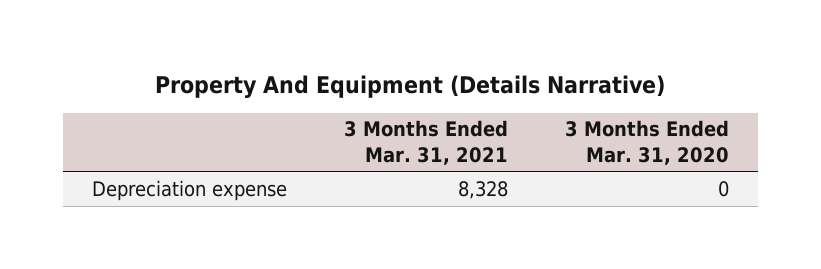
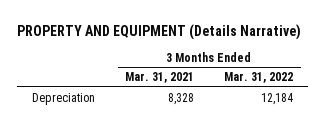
- Property And Equipment (Details Narrative)
+ PROPERTY AND EQUIPMENT (Details Narrative)
- | 3 Months Ended Mar. 31, 2021 | 3 Months Ended Mar. 31, 2020
+ | 3 Months Ended Mar. 31, 2021 | 3 Months Ended Mar. 31, 2022
- Depreciation expense | 8,328 | 0
+ Depreciation | 8,328 | 12,184

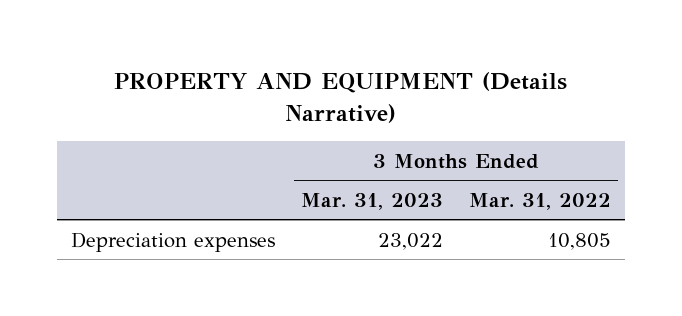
- | 3 Months Ended Mar. 31, 2021 | 3 Months Ended Mar. 31, 2022
+ | 3 Months Ended Mar. 31, 2023 | 3 Months Ended Mar. 31, 2022
- Depreciation | 8,328 | 12,184
+ Depreciation expenses | 23,022 | 10,805

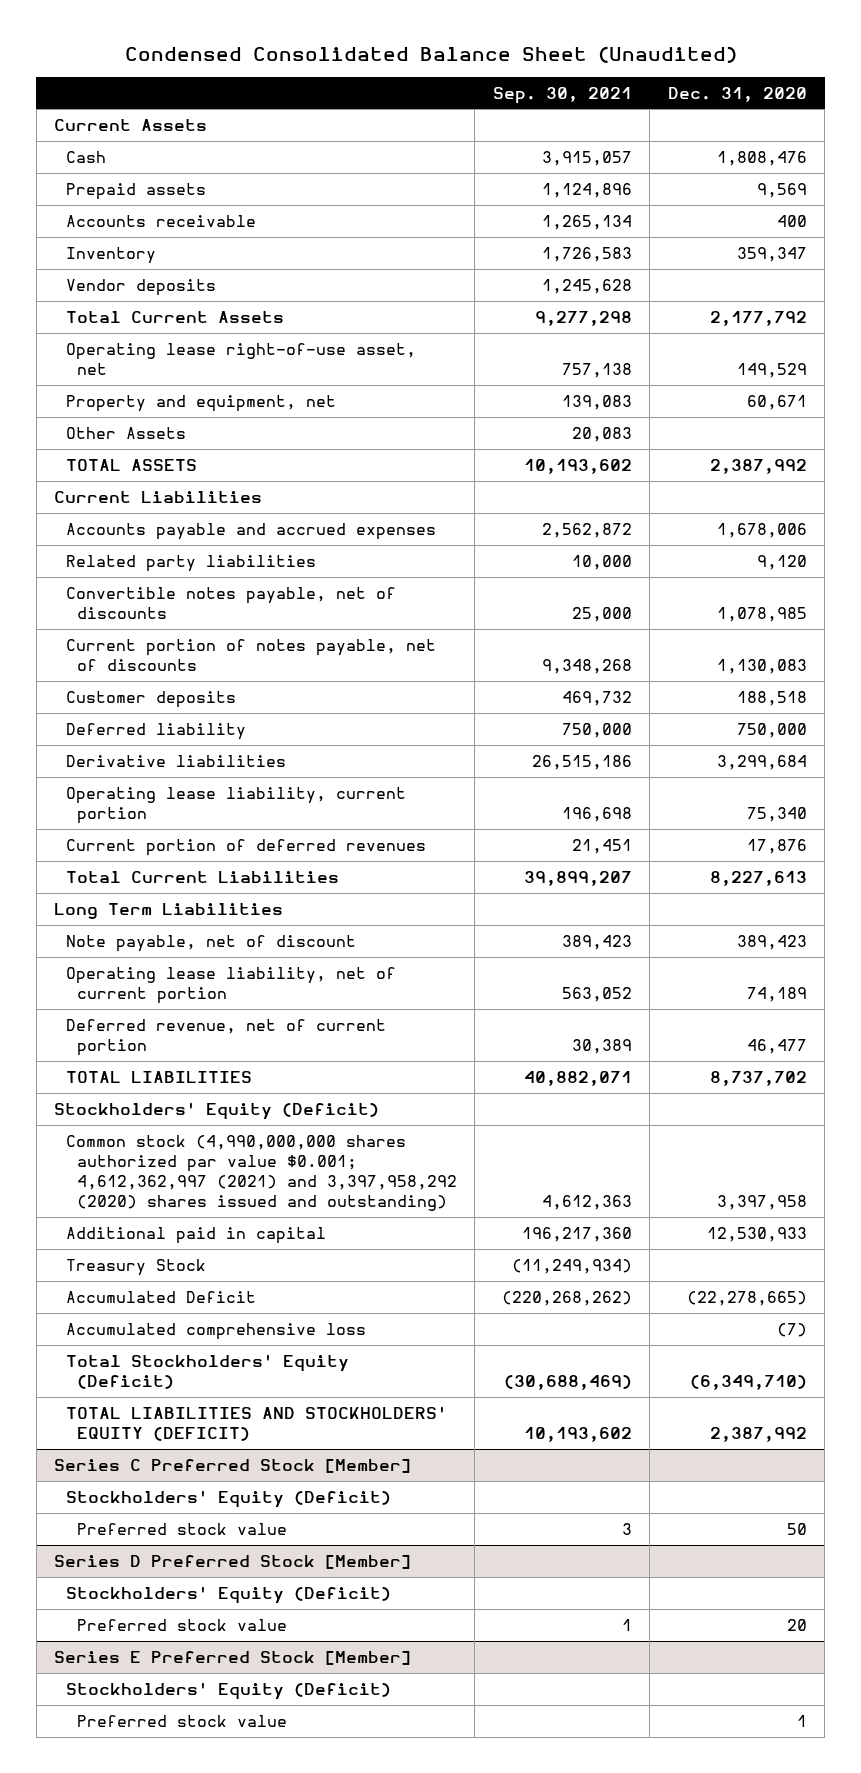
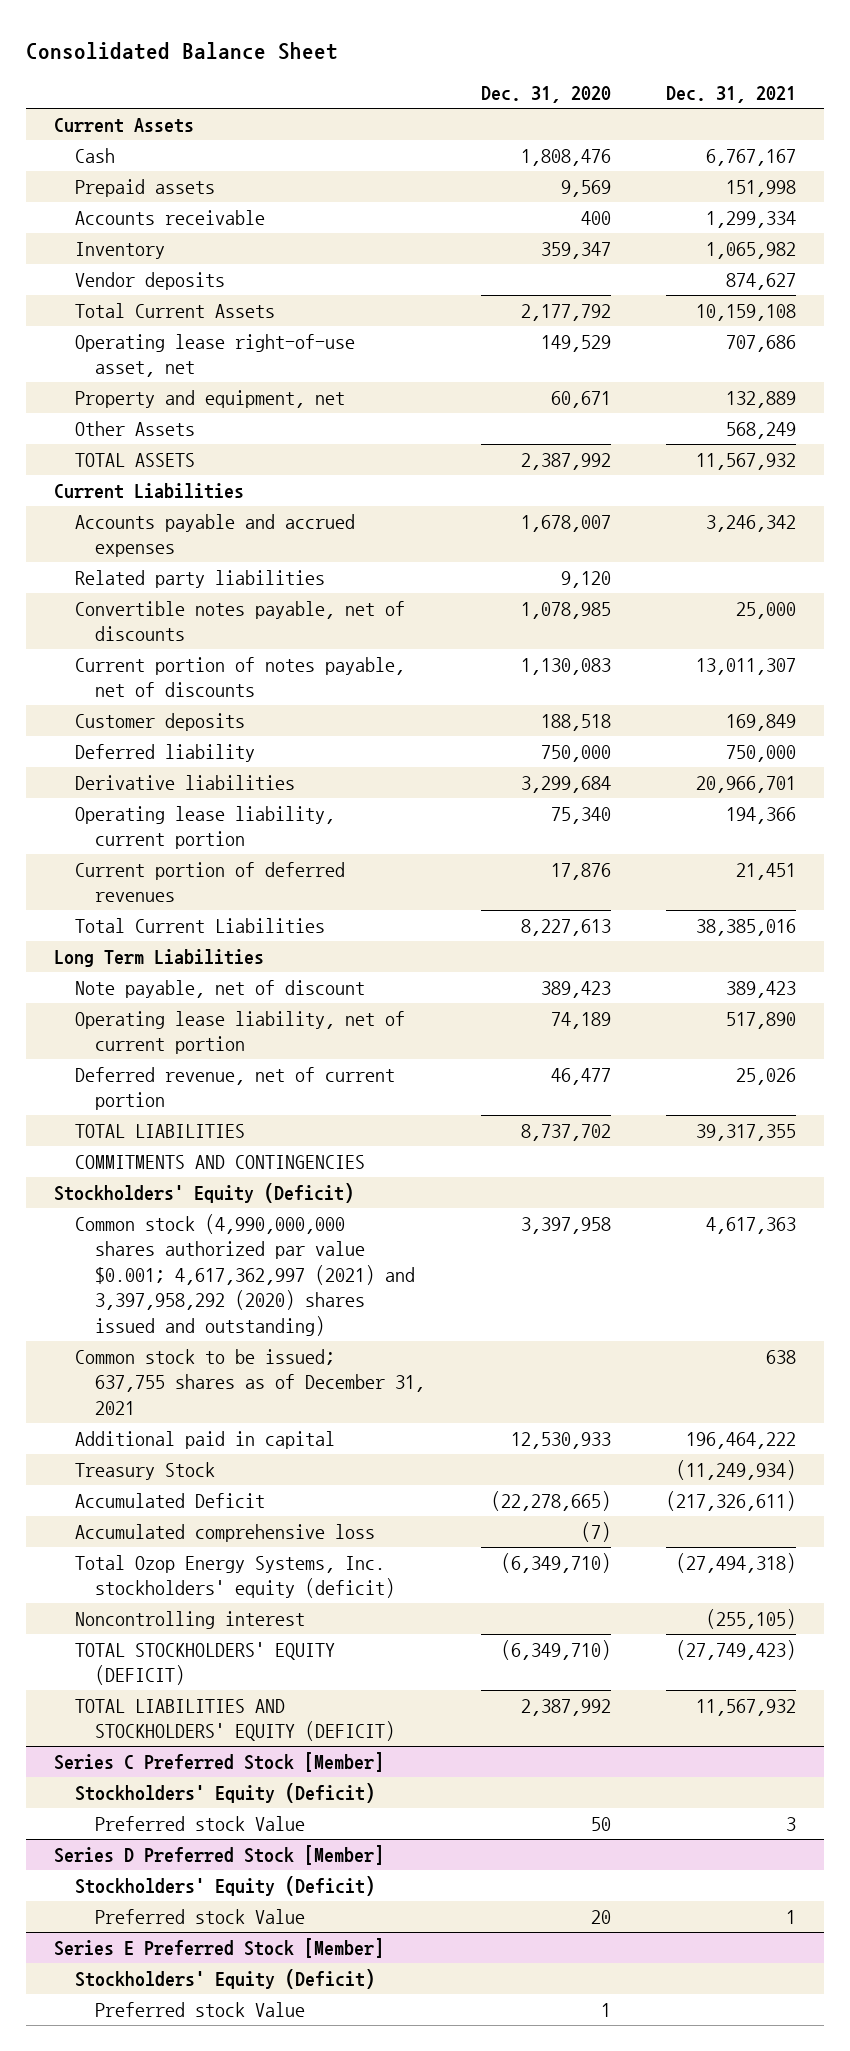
- Condensed Consolidated Balance Sheet (Unaudited)
+ Consolidated Balance Sheet
- | Sep. 30, 2021 | Dec. 31, 2020
+ | Dec. 31, 2020 | Dec. 31, 2021
- Accounts payable and accrued expenses | 2,562,872 | 1,678,006
+ Accounts payable and accrued expenses | 1,678,007 | 3,246,342
+ COMMITMENTS AND CONTINGENCIES
- Common stock (4,990,000,000 shares authorized par value $0.001; 4,612,362,997 (2021) and 3,397,958,292 (2020) shares issued and outstanding) | 4,612,363 | 3,397,958
+ Common stock (4,990,000,000 shares authorized par value $0.001; 4,617,362,997 (2021) and 3,397,958,292 (2020) shares issued and outstanding) | 3,397,958 | 4,617,363
+ Common stock to be issued; 637,755 shares as of December 31, 2021 | | 638
- Total Stockholders' Equity (Deficit) | (30,688,469) | (6,349,710)
+ Total Ozop Energy Systems, Inc. stockholders' equity (deficit) | (6,349,710) | (27,494,318)
+ Noncontrolling interest | | (255,105)
+ TOTAL STOCKHOLDERS' EQUITY (DEFICIT) | (6,349,710) | (27,749,423)
@ Series C Preferred Stock [Member]
- Preferred stock value | 3 | 50
+ Preferred stock Value | 50 | 3
@ Series D Preferred Stock [Member]
- Preferred stock value | 1 | 20
+ Preferred stock Value | 20 | 1
@ Series E Preferred Stock [Member]
- Preferred stock value | | 1
+ Preferred stock Value | 1 |

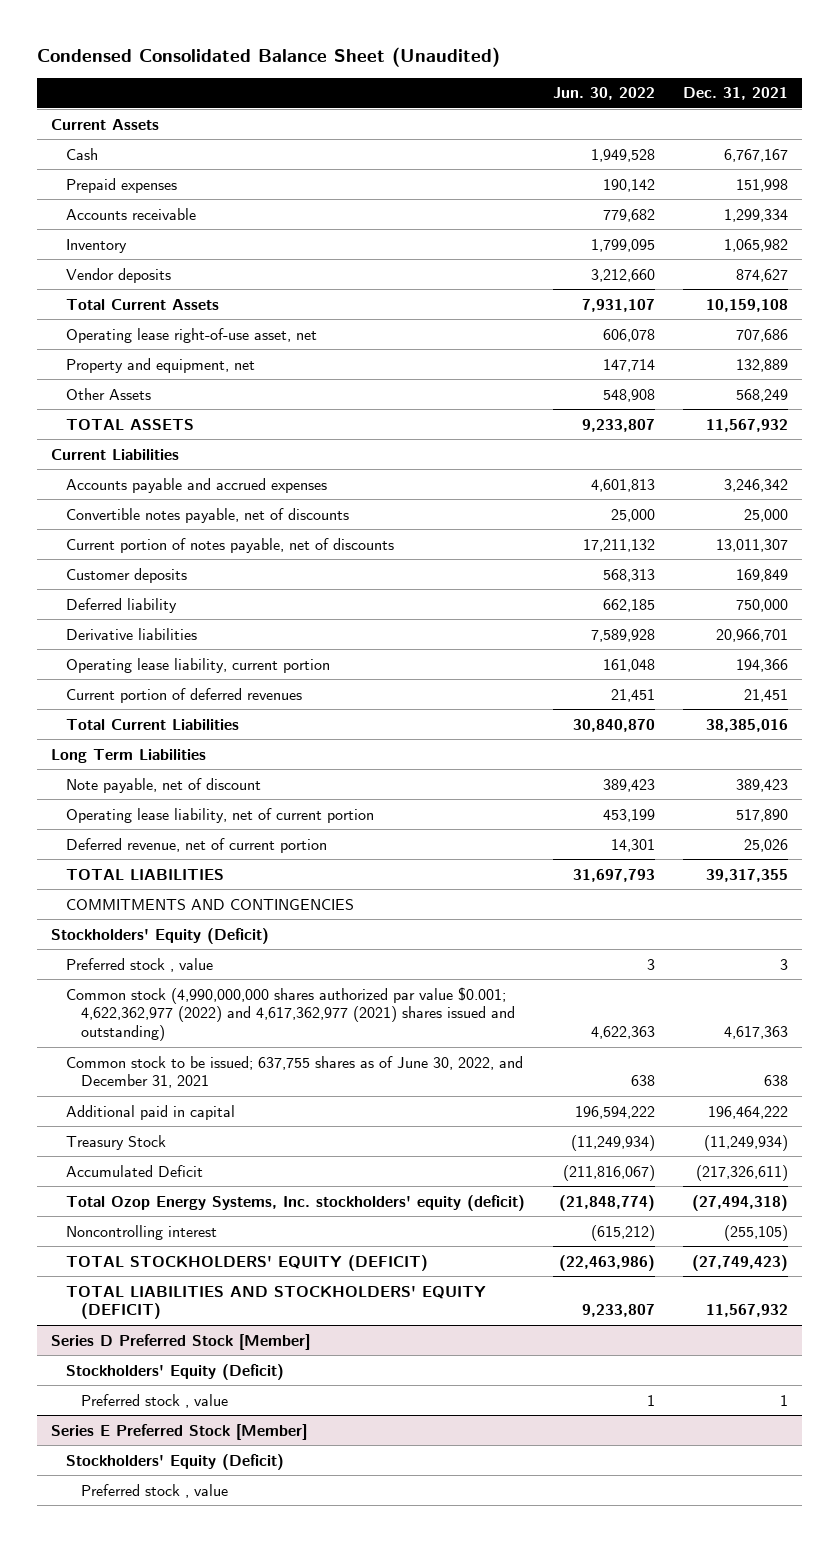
- Consolidated Balance Sheet
+ Condensed Consolidated Balance Sheet (Unaudited)
- | Dec. 31, 2020 | Dec. 31, 2021
+ | Jun. 30, 2022 | Dec. 31, 2021
- Prepaid assets | 9,569 | 151,998
+ Prepaid expenses | 190,142 | 151,998
- Related party liabilities | 9,120 |
- Common stock (4,990,000,000 shares authorized par value $0.001; 4,617,362,997 (2021) and 3,397,958,292 (2020) shares issued and outstanding) | 3,397,958 | 4,617,363
- Common stock to be issued; 637,755 shares as of December 31, 2021 | | 638
+ Preferred stock , value | 3 | 3
+ Common stock (4,990,000,000 shares authorized par value $0.001; 4,622,362,977 (2022) and 4,617,362,977 (2021) shares issued and outstanding) | 4,622,363 | 4,617,363
+ Common stock to be issued; 637,755 shares as of June 30, 2022, and December 31, 2021 | 638 | 638
- Accumulated comprehensive loss | (7) |
- Series C Preferred Stock [Member]
- Stockholders' Equity (Deficit)
- Preferred stock Value | 50 | 3
@ Series D Preferred Stock [Member]
- Preferred stock Value | 20 | 1
+ Preferred stock , value | 1 | 1
@ Series E Preferred Stock [Member]
- Preferred stock Value | 1 |
+ Preferred stock , value

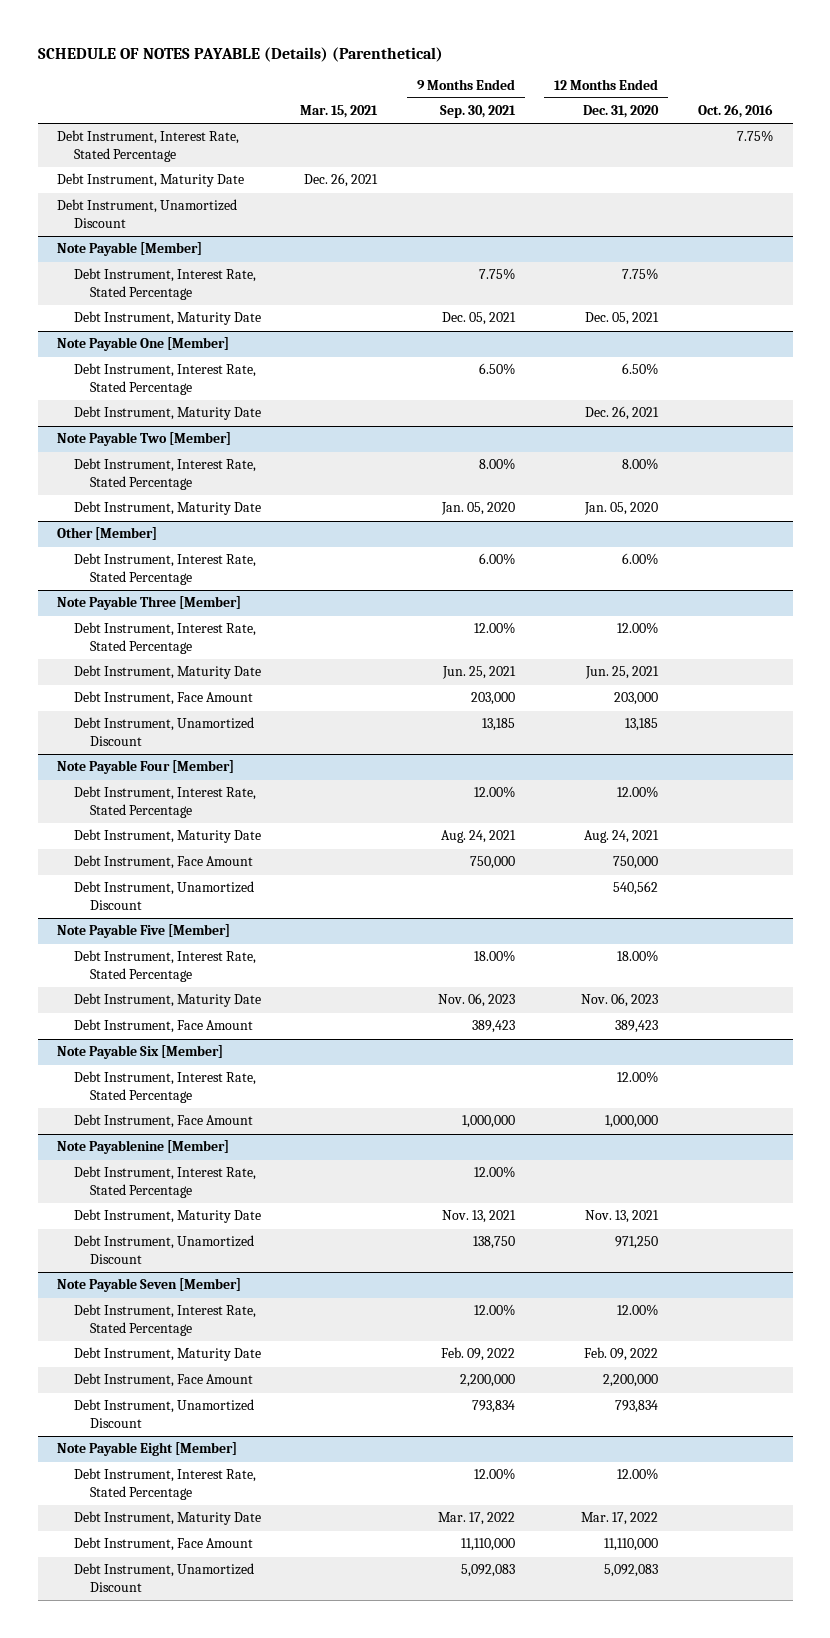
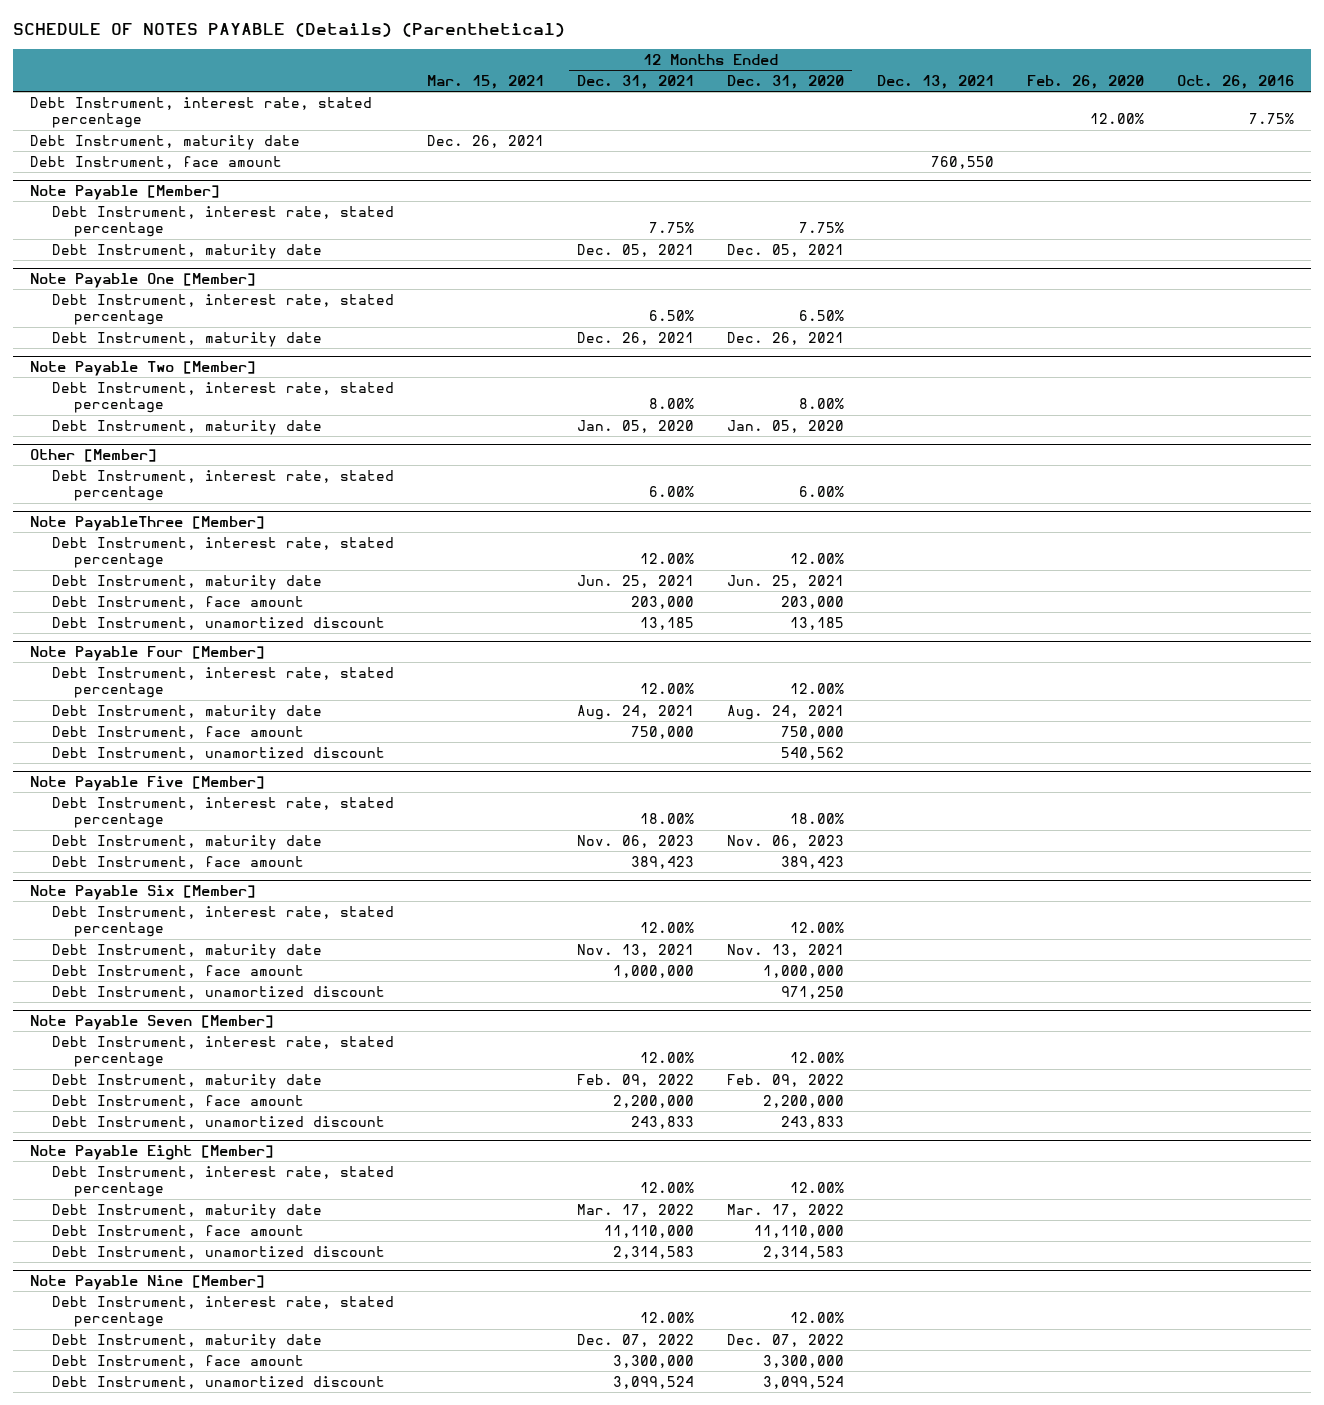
- | Mar. 15, 2021 | 9 Months Ended Sep. 30, 2021 | 12 Months Ended Dec. 31, 2020 | Oct. 26, 2016
+ | Mar. 15, 2021 | 12 Months Ended Dec. 31, 2021 | 12 Months Ended Dec. 31, 2020 | Dec. 13, 2021 | Feb. 26, 2020 | Oct. 26, 2016
- Debt Instrument, Interest Rate, Stated Percentage | | | | 7.75%
- Debt Instrument, Maturity Date | Dec. 26, 2021 | | |
- Debt Instrument, Unamortized Discount
+ Debt Instrument, interest rate, stated percentage | | | | | 12.00% | 7.75%
+ Debt Instrument, maturity date | Dec. 26, 2021 | | | | |
+ Debt Instrument, face amount | | | | 760,550 | |
@ Note Payable [Member]
- Debt Instrument, Interest Rate, Stated Percentage | | 7.75% | 7.75% |
- Debt Instrument, Maturity Date | | Dec. 05, 2021 | Dec. 05, 2021 |
+ Debt Instrument, interest rate, stated percentage | | 7.75% | 7.75% | | |
+ Debt Instrument, maturity date | | Dec. 05, 2021 | Dec. 05, 2021 | | |
@ Note Payable One [Member]
- Debt Instrument, Interest Rate, Stated Percentage | | 6.50% | 6.50% |
- Debt Instrument, Maturity Date | | | Dec. 26, 2021 |
+ Debt Instrument, interest rate, stated percentage | | 6.50% | 6.50% | | |
+ Debt Instrument, maturity date | | Dec. 26, 2021 | Dec. 26, 2021 | | |
@ Note Payable Two [Member]
- Debt Instrument, Interest Rate, Stated Percentage | | 8.00% | 8.00% |
- Debt Instrument, Maturity Date | | Jan. 05, 2020 | Jan. 05, 2020 |
+ Debt Instrument, interest rate, stated percentage | | 8.00% | 8.00% | | |
+ Debt Instrument, maturity date | | Jan. 05, 2020 | Jan. 05, 2020 | | |
@ Other [Member]
- Debt Instrument, Interest Rate, Stated Percentage | | 6.00% | 6.00% |
- Note Payable Three [Member]
- Debt Instrument, Interest Rate, Stated Percentage | | 12.00% | 12.00% |
- Debt Instrument, Maturity Date | | Jun. 25, 2021 | Jun. 25, 2021 |
- Debt Instrument, Face Amount | | 203,000 | 203,000 |
- Debt Instrument, Unamortized Discount | | 13,185 | 13,185 |
@ Other [Member]
+ Debt Instrument, interest rate, stated percentage | | 6.00% | 6.00% | | |
+ Note PayableThree [Member]
+ Debt Instrument, interest rate, stated percentage | | 12.00% | 12.00% | | |
+ Debt Instrument, maturity date | | Jun. 25, 2021 | Jun. 25, 2021 | | |
+ Debt Instrument, face amount | | 203,000 | 203,000 | | |
+ Debt Instrument, unamortized discount | | 13,185 | 13,185 | | |
@ Note Payable Four [Member]
- Debt Instrument, Interest Rate, Stated Percentage | | 12.00% | 12.00% |
- Debt Instrument, Maturity Date | | Aug. 24, 2021 | Aug. 24, 2021 |
- Debt Instrument, Face Amount | | 750,000 | 750,000 |
- Debt Instrument, Unamortized Discount | | | 540,562 |
+ Debt Instrument, interest rate, stated percentage | | 12.00% | 12.00% | | |
+ Debt Instrument, maturity date | | Aug. 24, 2021 | Aug. 24, 2021 | | |
+ Debt Instrument, face amount | | 750,000 | 750,000 | | |
+ Debt Instrument, unamortized discount | | | 540,562 | | |
@ Note Payable Five [Member]
- Debt Instrument, Interest Rate, Stated Percentage | | 18.00% | 18.00% |
- Debt Instrument, Maturity Date | | Nov. 06, 2023 | Nov. 06, 2023 |
- Debt Instrument, Face Amount | | 389,423 | 389,423 |
+ Debt Instrument, interest rate, stated percentage | | 18.00% | 18.00% | | |
+ Debt Instrument, maturity date | | Nov. 06, 2023 | Nov. 06, 2023 | | |
+ Debt Instrument, face amount | | 389,423 | 389,423 | | |
@ Note Payable Six [Member]
- Debt Instrument, Interest Rate, Stated Percentage | | | 12.00% |
- Debt Instrument, Face Amount | | 1,000,000 | 1,000,000 |
- Note Payablenine [Member]
- Debt Instrument, Interest Rate, Stated Percentage | | 12.00% | |
- Debt Instrument, Maturity Date | | Nov. 13, 2021 | Nov. 13, 2021 |
- Debt Instrument, Unamortized Discount | | 138,750 | 971,250 |
@ Note Payable Six [Member]
+ Debt Instrument, interest rate, stated percentage | | 12.00% | 12.00% | | |
+ Debt Instrument, maturity date | | Nov. 13, 2021 | Nov. 13, 2021 | | |
+ Debt Instrument, face amount | | 1,000,000 | 1,000,000 | | |
+ Debt Instrument, unamortized discount | | | 971,250 | | |
@ Note Payable Seven [Member]
- Debt Instrument, Interest Rate, Stated Percentage | | 12.00% | 12.00% |
- Debt Instrument, Maturity Date | | Feb. 09, 2022 | Feb. 09, 2022 |
- Debt Instrument, Face Amount | | 2,200,000 | 2,200,000 |
- Debt Instrument, Unamortized Discount | | 793,834 | 793,834 |
+ Debt Instrument, interest rate, stated percentage | | 12.00% | 12.00% | | |
+ Debt Instrument, maturity date | | Feb. 09, 2022 | Feb. 09, 2022 | | |
+ Debt Instrument, face amount | | 2,200,000 | 2,200,000 | | |
+ Debt Instrument, unamortized discount | | 243,833 | 243,833 | | |
@ Note Payable Eight [Member]
- Debt Instrument, Interest Rate, Stated Percentage | | 12.00% | 12.00% |
- Debt Instrument, Maturity Date | | Mar. 17, 2022 | Mar. 17, 2022 |
- Debt Instrument, Face Amount | | 11,110,000 | 11,110,000 |
- Debt Instrument, Unamortized Discount | | 5,092,083 | 5,092,083 |
+ Debt Instrument, interest rate, stated percentage | | 12.00% | 12.00% | | |
+ Debt Instrument, maturity date | | Mar. 17, 2022 | Mar. 17, 2022 | | |
+ Debt Instrument, face amount | | 11,110,000 | 11,110,000 | | |
+ Debt Instrument, unamortized discount | | 2,314,583 | 2,314,583 | | |
+ Note Payable Nine [Member]
+ Debt Instrument, interest rate, stated percentage | | 12.00% | 12.00% | | |
+ Debt Instrument, maturity date | | Dec. 07, 2022 | Dec. 07, 2022 | | |
+ Debt Instrument, face amount | | 3,300,000 | 3,300,000 | | |
+ Debt Instrument, unamortized discount | | 3,099,524 | 3,099,524 | | |

